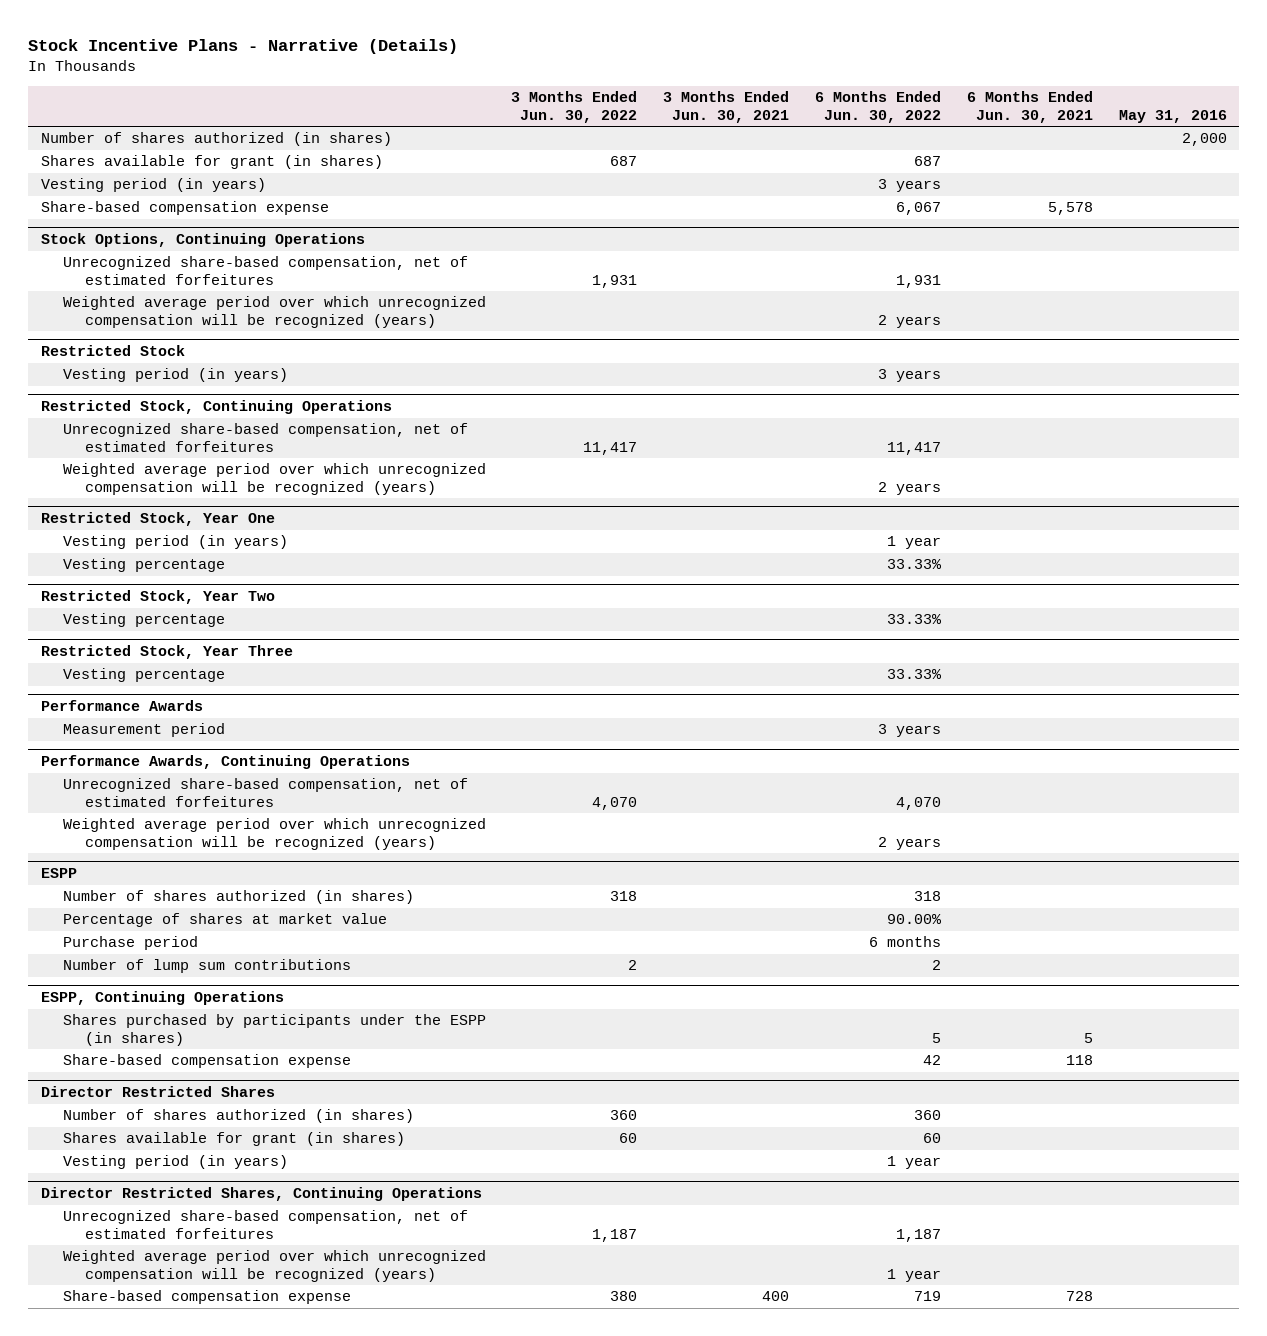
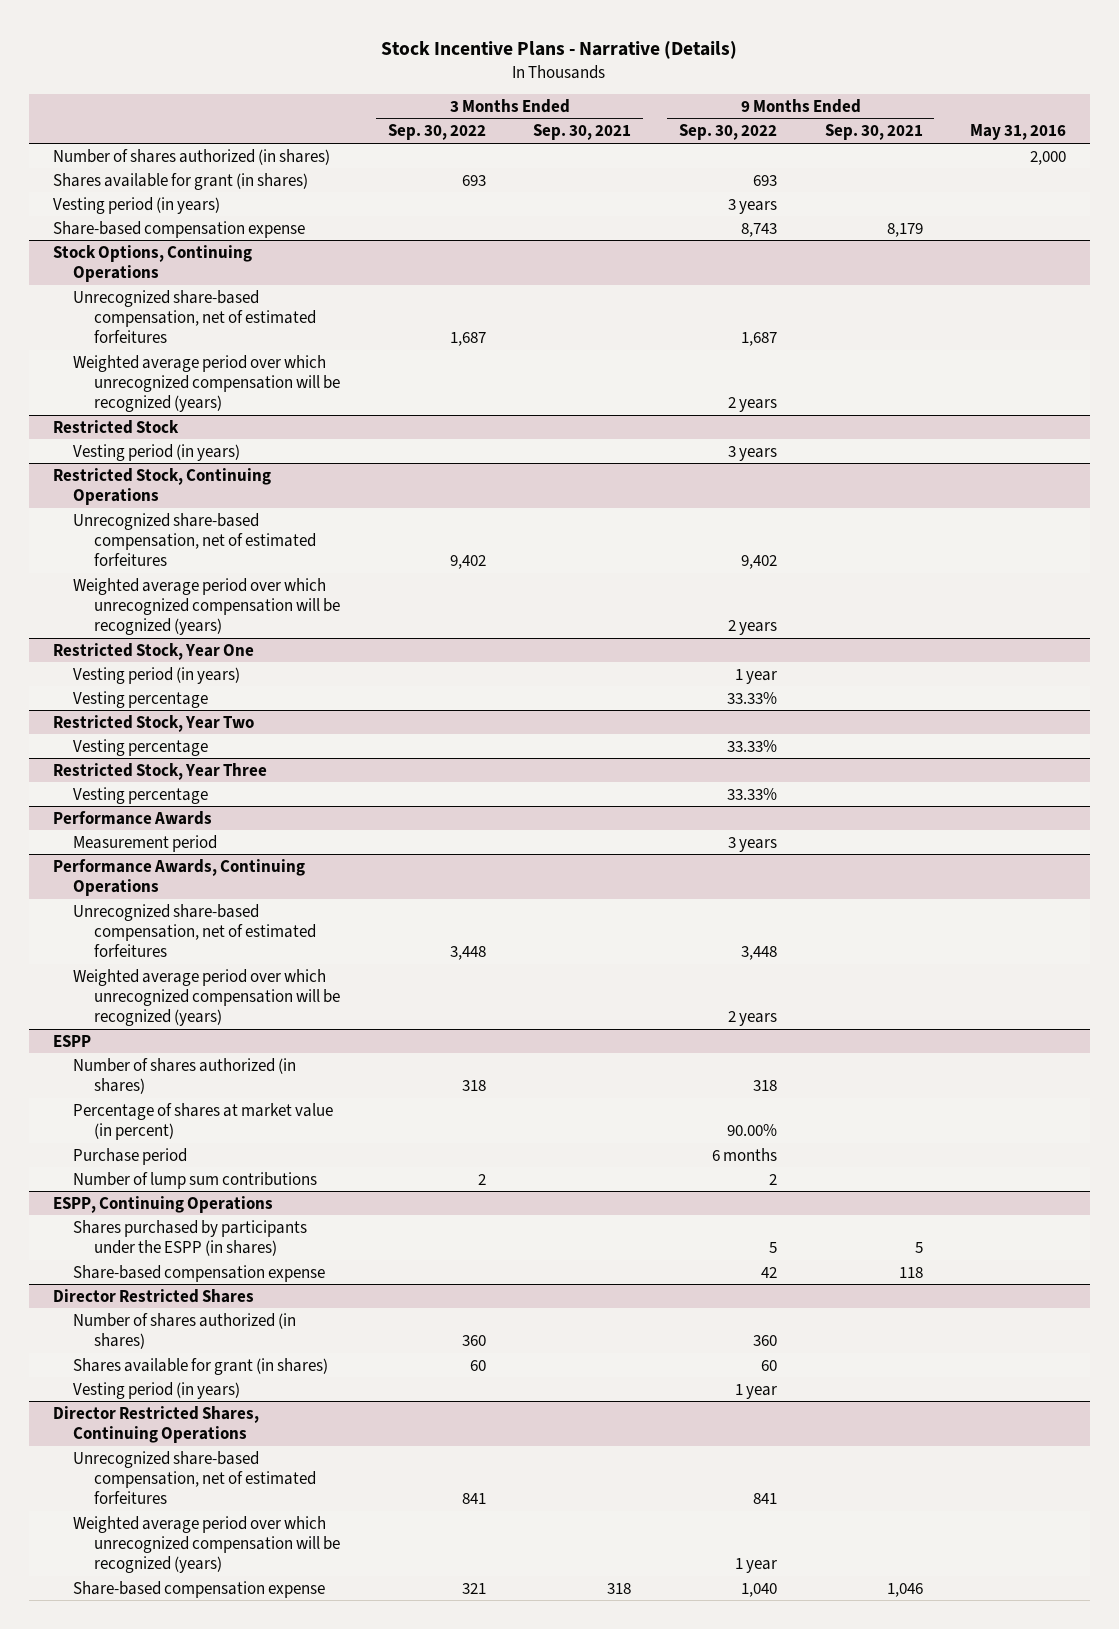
- | 3 Months Ended Jun. 30, 2022 | 3 Months Ended Jun. 30, 2021 | 6 Months Ended Jun. 30, 2022 | 6 Months Ended Jun. 30, 2021 | May 31, 2016
+ | 3 Months Ended Sep. 30, 2022 | 3 Months Ended Sep. 30, 2021 | 9 Months Ended Sep. 30, 2022 | 9 Months Ended Sep. 30, 2021 | May 31, 2016
@ ESPP
- Percentage of shares at market value | | | 90.00% | |
+ Percentage of shares at market value (in percent) | | | 90.00% | |

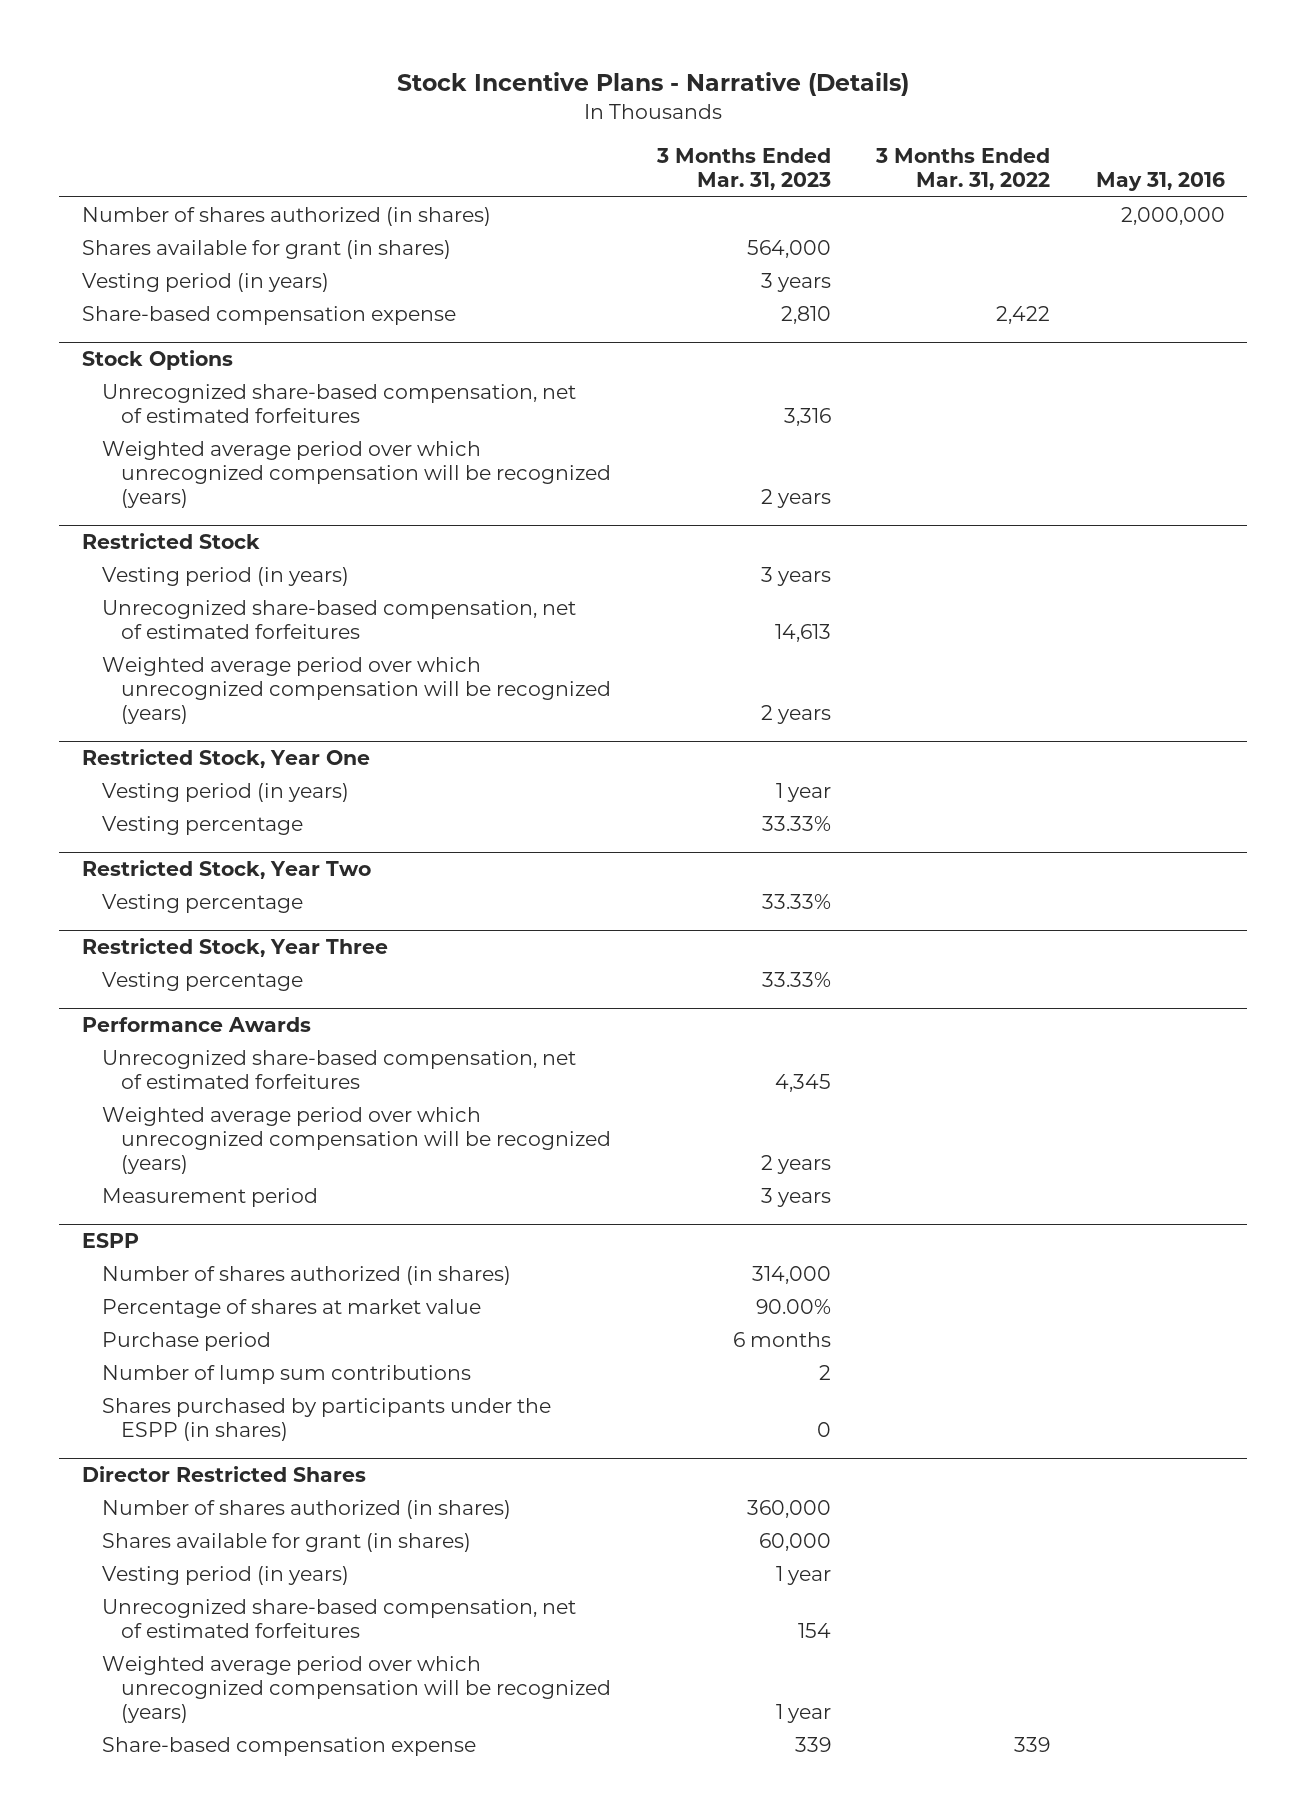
- | 3 Months Ended Sep. 30, 2022 | 3 Months Ended Sep. 30, 2021 | 9 Months Ended Sep. 30, 2022 | 9 Months Ended Sep. 30, 2021 | May 31, 2016
+ | 3 Months Ended Mar. 31, 2023 | 3 Months Ended Mar. 31, 2022 | May 31, 2016
- Number of shares authorized (in shares) | | | | | 2,000
+ Number of shares authorized (in shares) | | | 2,000,000
- Stock Options, Continuing Operations
+ Stock Options
- Restricted Stock, Continuing Operations
- Unrecognized share-based compensation, net of estimated forfeitures | 9,402 | | 9,402 | |
- Weighted average period over which unrecognized compensation will be recognized (years) | | | 2 years | |
@ Restricted Stock
+ Unrecognized share-based compensation, net of estimated forfeitures | 14,613 | |
+ Weighted average period over which unrecognized compensation will be recognized (years) | 2 years | |
@ Performance Awards
+ Unrecognized share-based compensation, net of estimated forfeitures | 4,345 | |
+ Weighted average period over which unrecognized compensation will be recognized (years) | 2 years | |
- Performance Awards, Continuing Operations
- Unrecognized share-based compensation, net of estimated forfeitures | 3,448 | | 3,448 | |
- Weighted average period over which unrecognized compensation will be recognized (years) | | | 2 years | |
@ ESPP
- Percentage of shares at market value (in percent) | | | 90.00% | |
+ Percentage of shares at market value | 90.00% | |
- ESPP, Continuing Operations
- Shares purchased by participants under the ESPP (in shares) | | | 5 | 5 |
- Share-based compensation expense | | | 42 | 118 |
@ ESPP
+ Shares purchased by participants under the ESPP (in shares) | 0 | |
- Director Restricted Shares, Continuing Operations
- Unrecognized share-based compensation, net of estimated forfeitures | 841 | | 841 | |
- Weighted average period over which unrecognized compensation will be recognized (years) | | | 1 year | |
- Share-based compensation expense | 321 | 318 | 1,040 | 1,046 |
@ Director Restricted Shares
+ Unrecognized share-based compensation, net of estimated forfeitures | 154 | |
+ Weighted average period over which unrecognized compensation will be recognized (years) | 1 year | |
+ Share-based compensation expense | 339 | 339 |

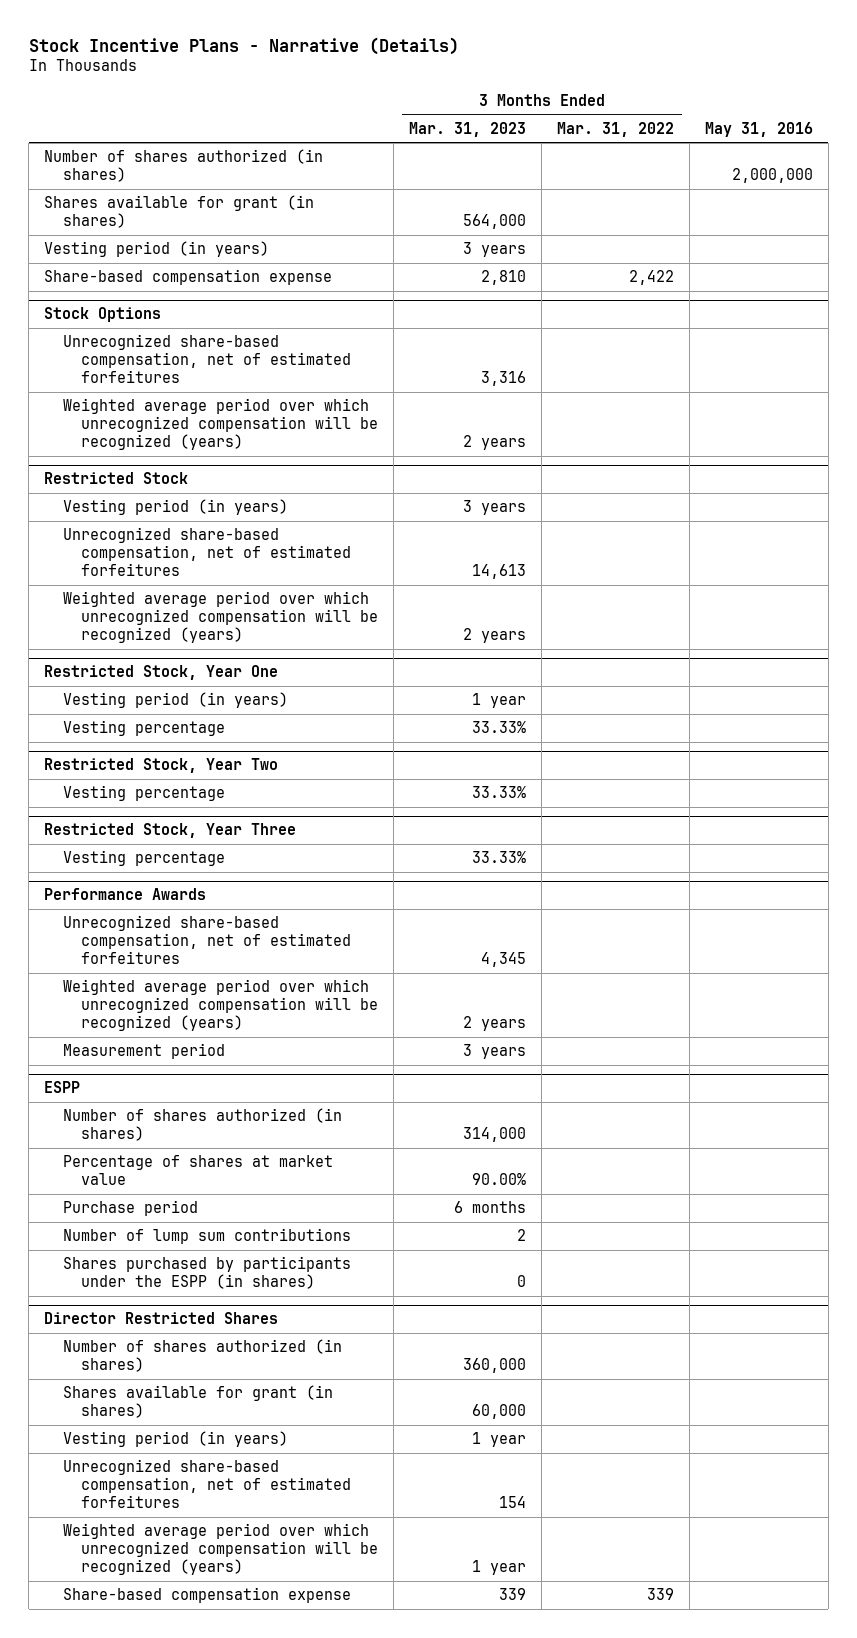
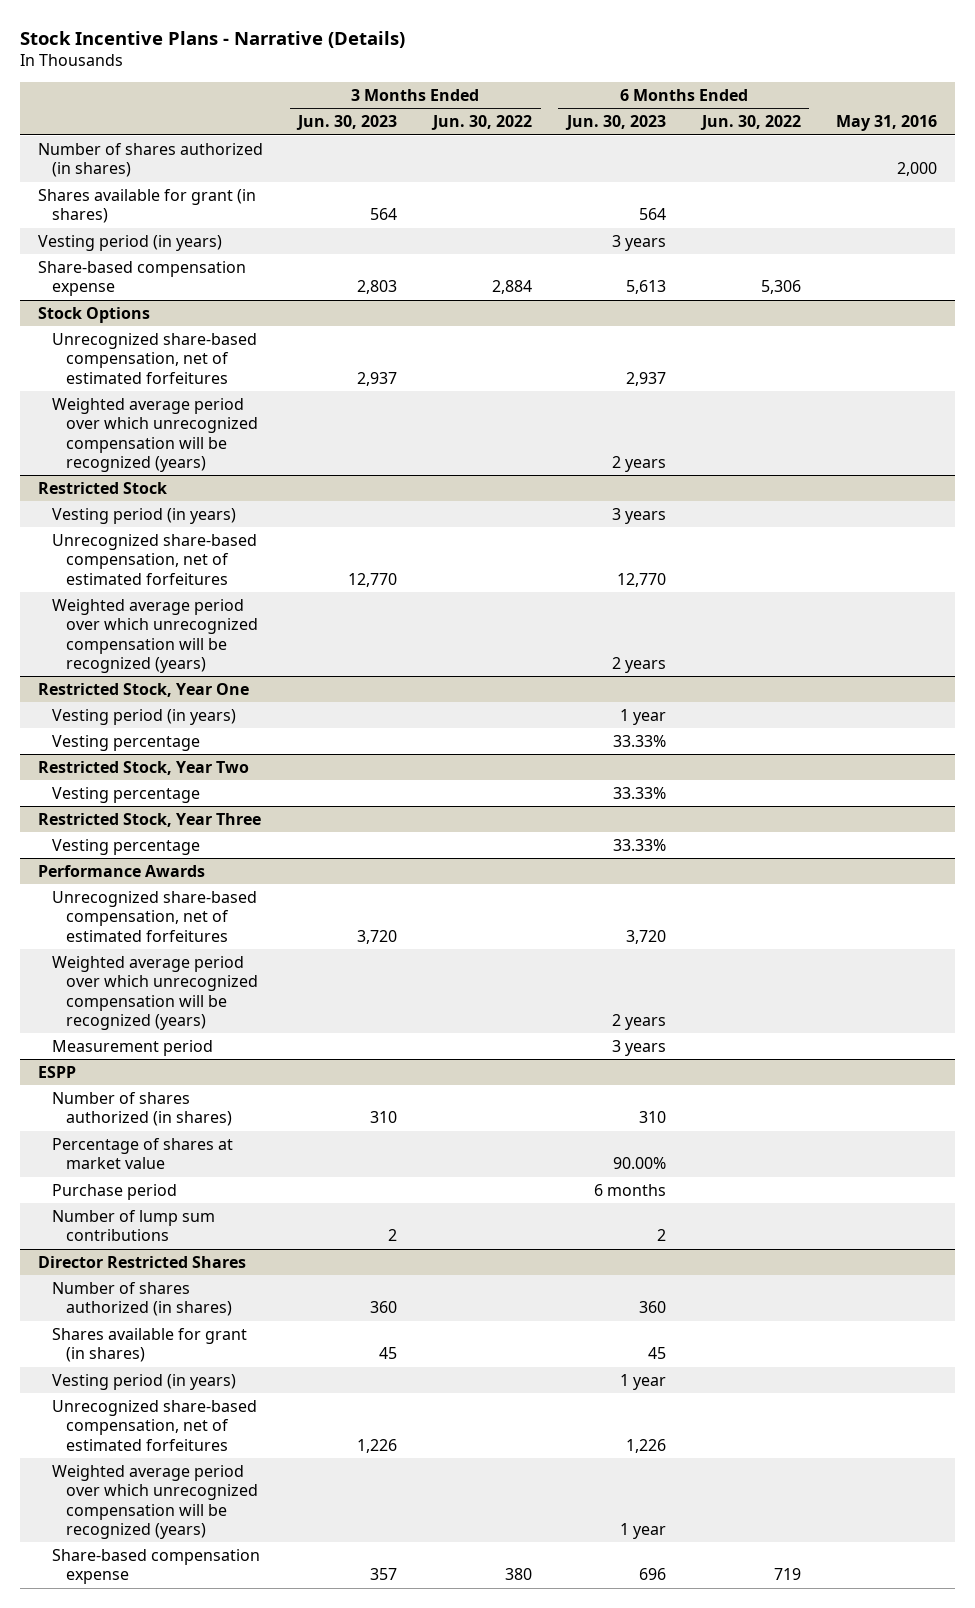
- | 3 Months Ended Mar. 31, 2023 | 3 Months Ended Mar. 31, 2022 | May 31, 2016
+ | 3 Months Ended Jun. 30, 2023 | 3 Months Ended Jun. 30, 2022 | 6 Months Ended Jun. 30, 2023 | 6 Months Ended Jun. 30, 2022 | May 31, 2016
- Number of shares authorized (in shares) | | | 2,000,000
+ Number of shares authorized (in shares) | | | | | 2,000
@ ESPP
- Shares purchased by participants under the ESPP (in shares) | 0 | |

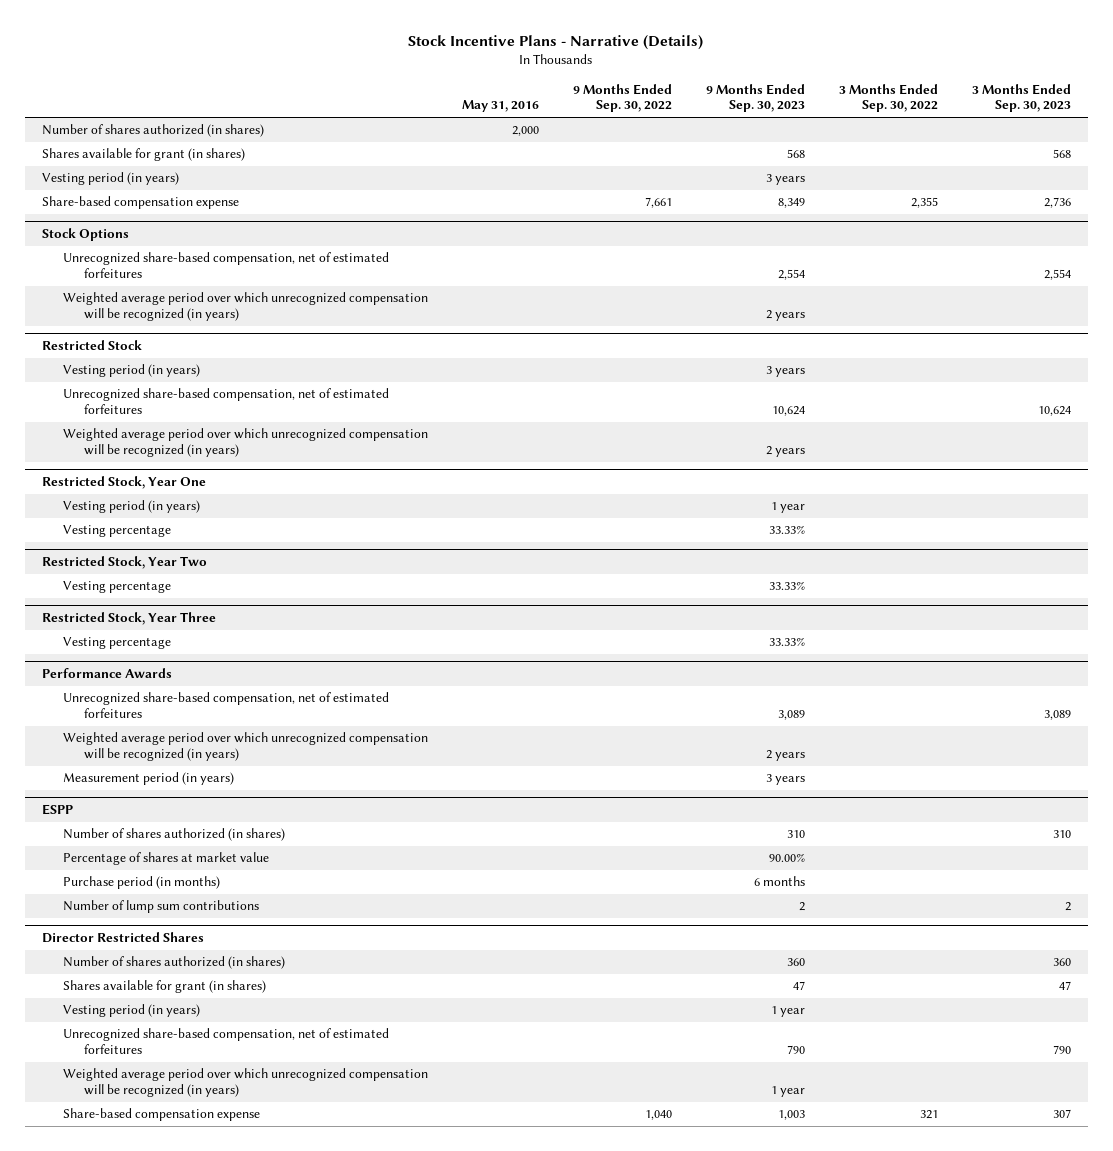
- | 3 Months Ended Jun. 30, 2023 | 3 Months Ended Jun. 30, 2022 | 6 Months Ended Jun. 30, 2023 | 6 Months Ended Jun. 30, 2022 | May 31, 2016
+ | May 31, 2016 | 9 Months Ended Sep. 30, 2022 | 9 Months Ended Sep. 30, 2023 | 3 Months Ended Sep. 30, 2022 | 3 Months Ended Sep. 30, 2023
@ Stock Options
- Weighted average period over which unrecognized compensation will be recognized (years) | | | 2 years | |
+ Weighted average period over which unrecognized compensation will be recognized (in years) | | | 2 years | |
@ Restricted Stock
- Weighted average period over which unrecognized compensation will be recognized (years) | | | 2 years | |
+ Weighted average period over which unrecognized compensation will be recognized (in years) | | | 2 years | |
@ Performance Awards
- Weighted average period over which unrecognized compensation will be recognized (years) | | | 2 years | |
- Measurement period | | | 3 years | |
+ Weighted average period over which unrecognized compensation will be recognized (in years) | | | 2 years | |
+ Measurement period (in years) | | | 3 years | |
@ ESPP
- Purchase period | | | 6 months | |
+ Purchase period (in months) | | | 6 months | |
@ Director Restricted Shares
- Weighted average period over which unrecognized compensation will be recognized (years) | | | 1 year | |
+ Weighted average period over which unrecognized compensation will be recognized (in years) | | | 1 year | |

